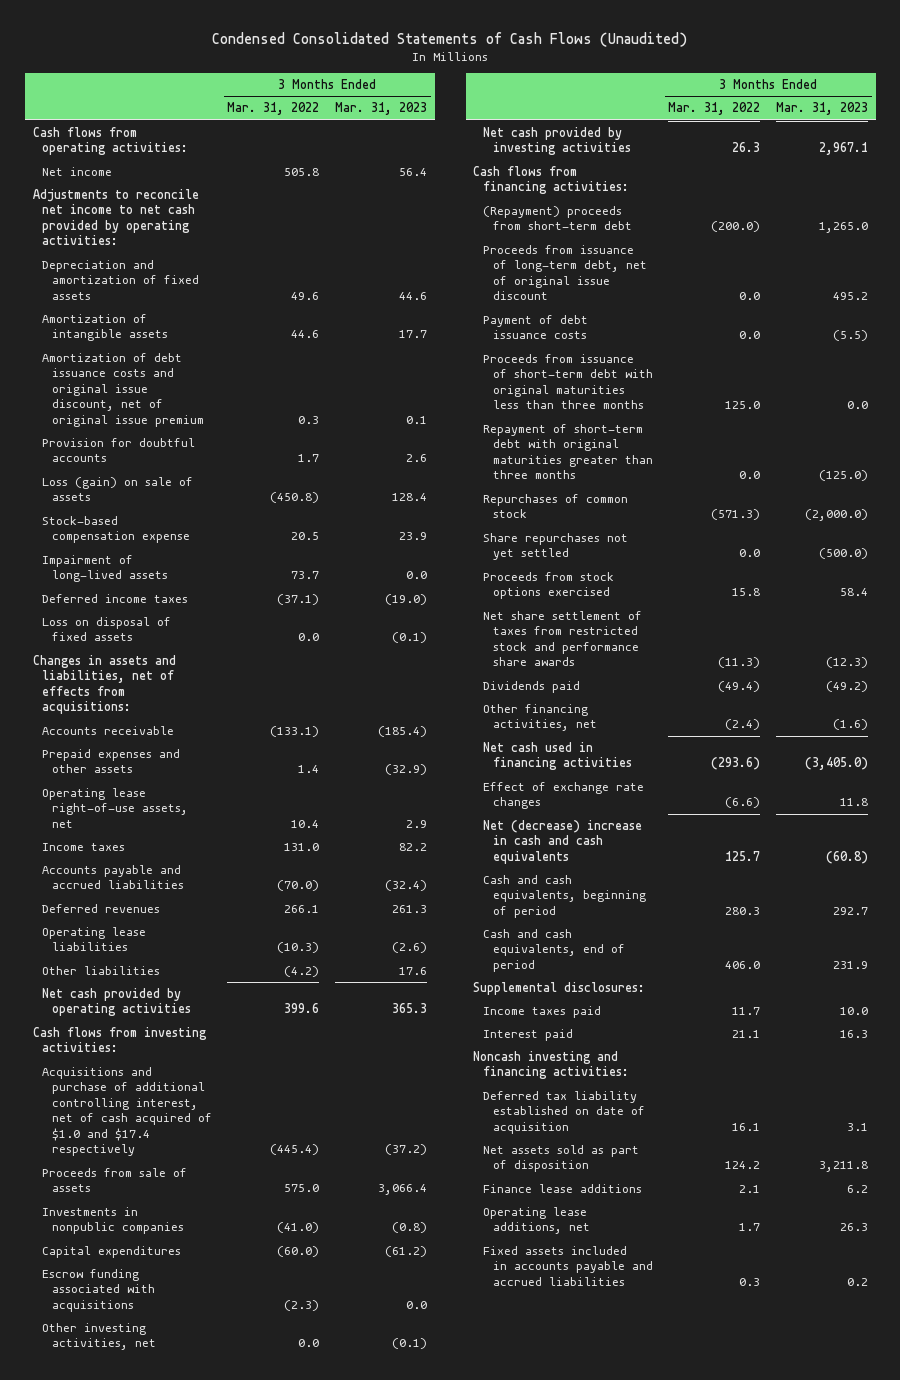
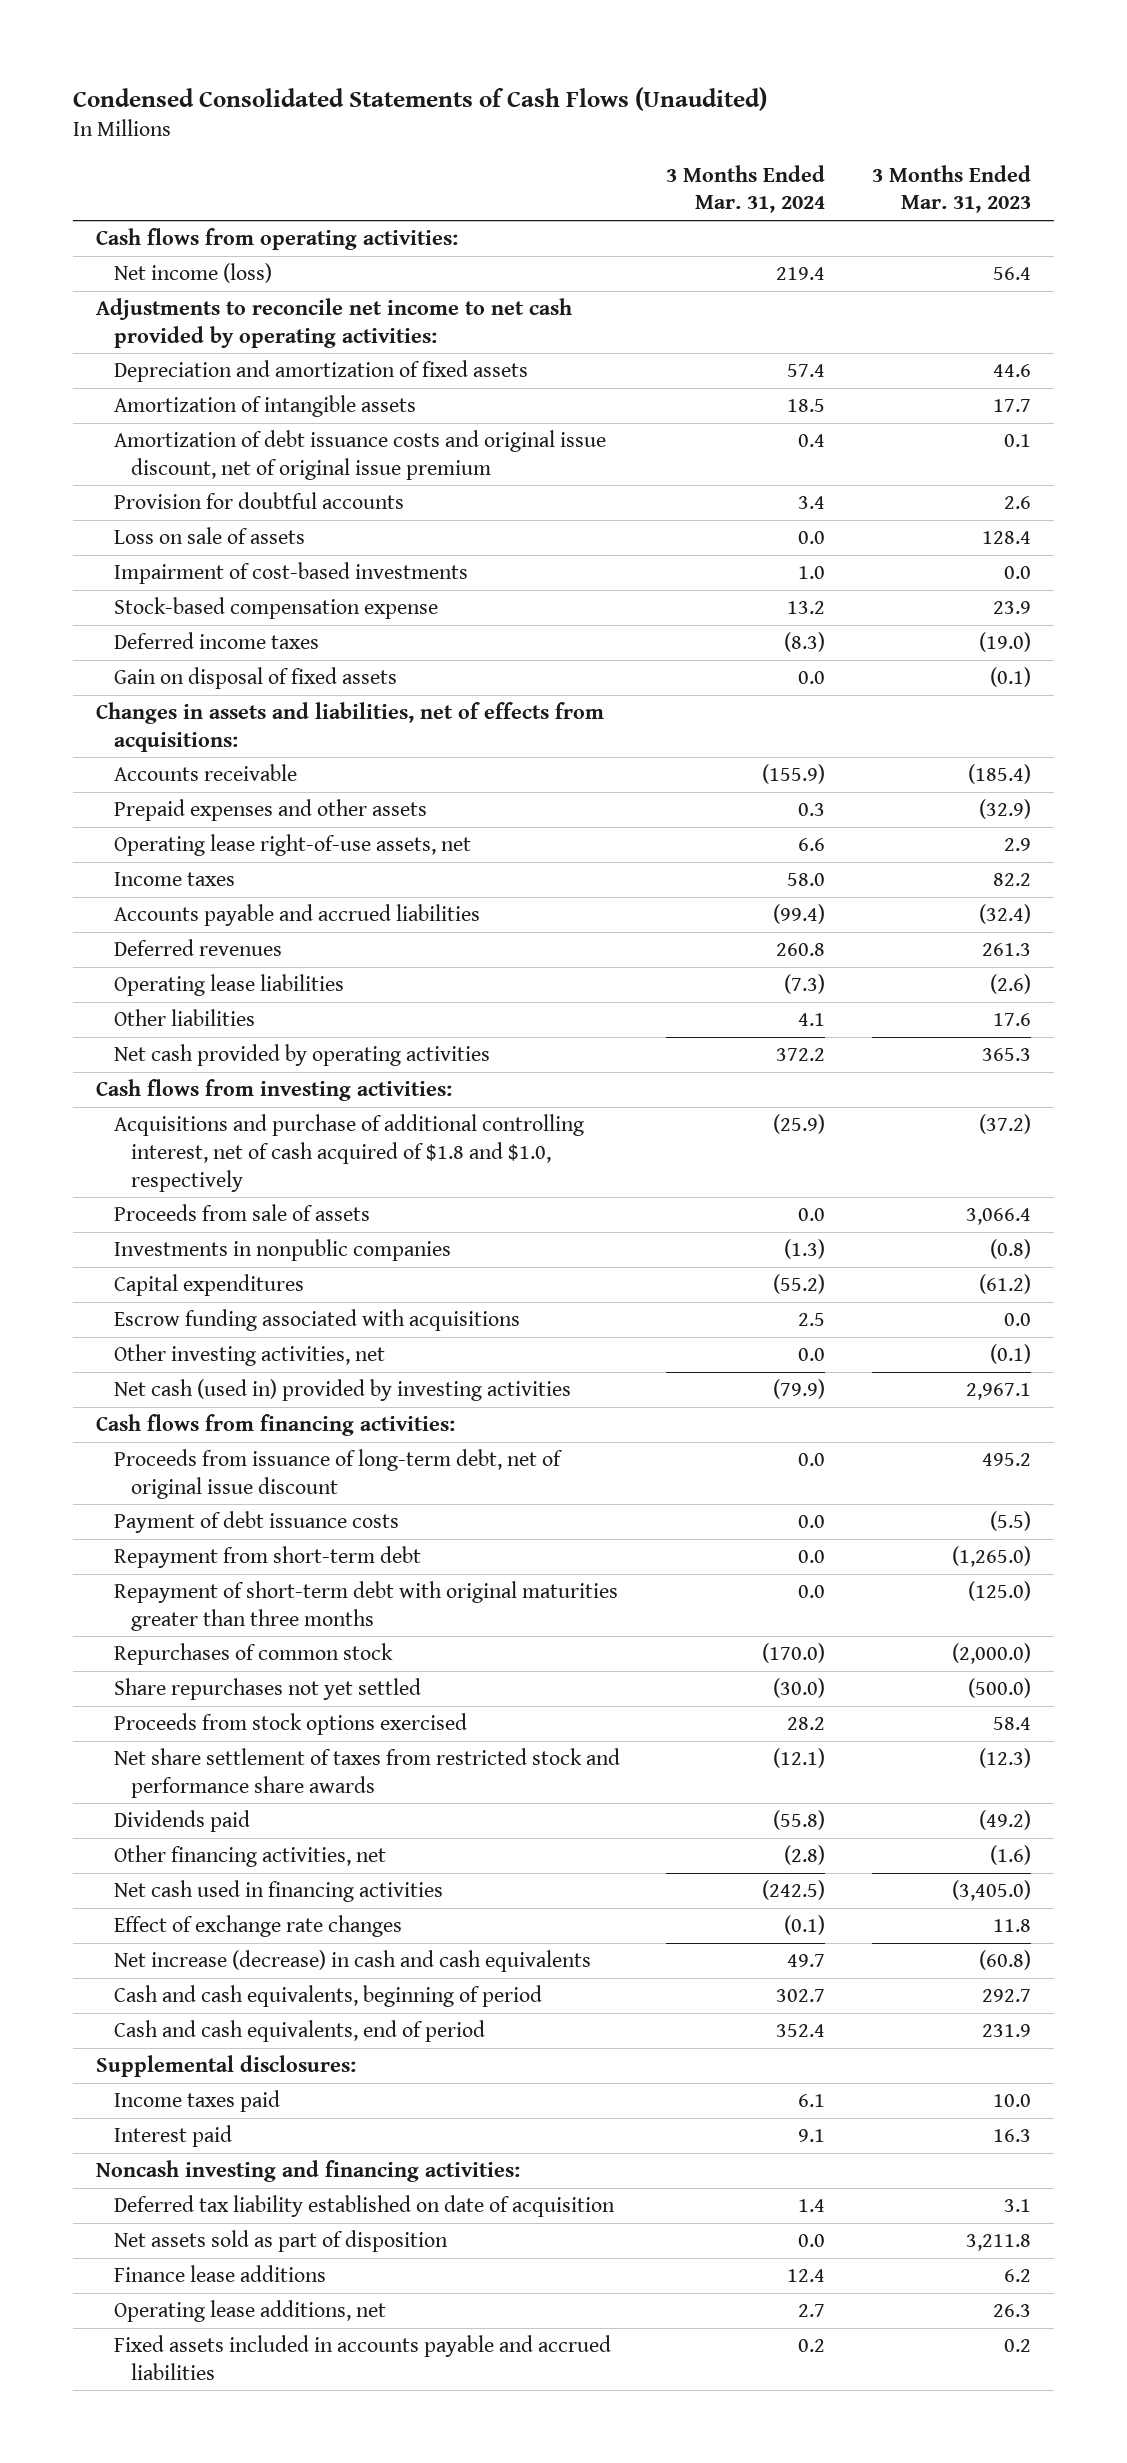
- | 3 Months Ended Mar. 31, 2022 | 3 Months Ended Mar. 31, 2023
+ | 3 Months Ended Mar. 31, 2024 | 3 Months Ended Mar. 31, 2023
- Net income | 505.8 | 56.4
+ Net income (loss) | 219.4 | 56.4
- Loss (gain) on sale of assets | (450.8) | 128.4
+ Loss on sale of assets | 0.0 | 128.4
+ Impairment of cost-based investments | 1.0 | 0.0
- Impairment of long-lived assets | 73.7 | 0.0
- Loss on disposal of fixed assets | 0.0 | (0.1)
+ Gain on disposal of fixed assets | 0.0 | (0.1)
- Acquisitions and purchase of additional controlling interest, net of cash acquired of $1.0 and $17.4 respectively | (445.4) | (37.2)
+ Acquisitions and purchase of additional controlling interest, net of cash acquired of $1.8 and $1.0, respectively | (25.9) | (37.2)
- Net cash provided by investing activities | 26.3 | 2,967.1
+ Net cash (used in) provided by investing activities | (79.9) | 2,967.1
- (Repayment) proceeds from short-term debt | (200.0) | 1,265.0
- Proceeds from issuance of short-term debt with original maturities less than three months | 125.0 | 0.0
+ Repayment from short-term debt | 0.0 | (1,265.0)
- Net (decrease) increase in cash and cash equivalents | 125.7 | (60.8)
+ Net increase (decrease) in cash and cash equivalents | 49.7 | (60.8)

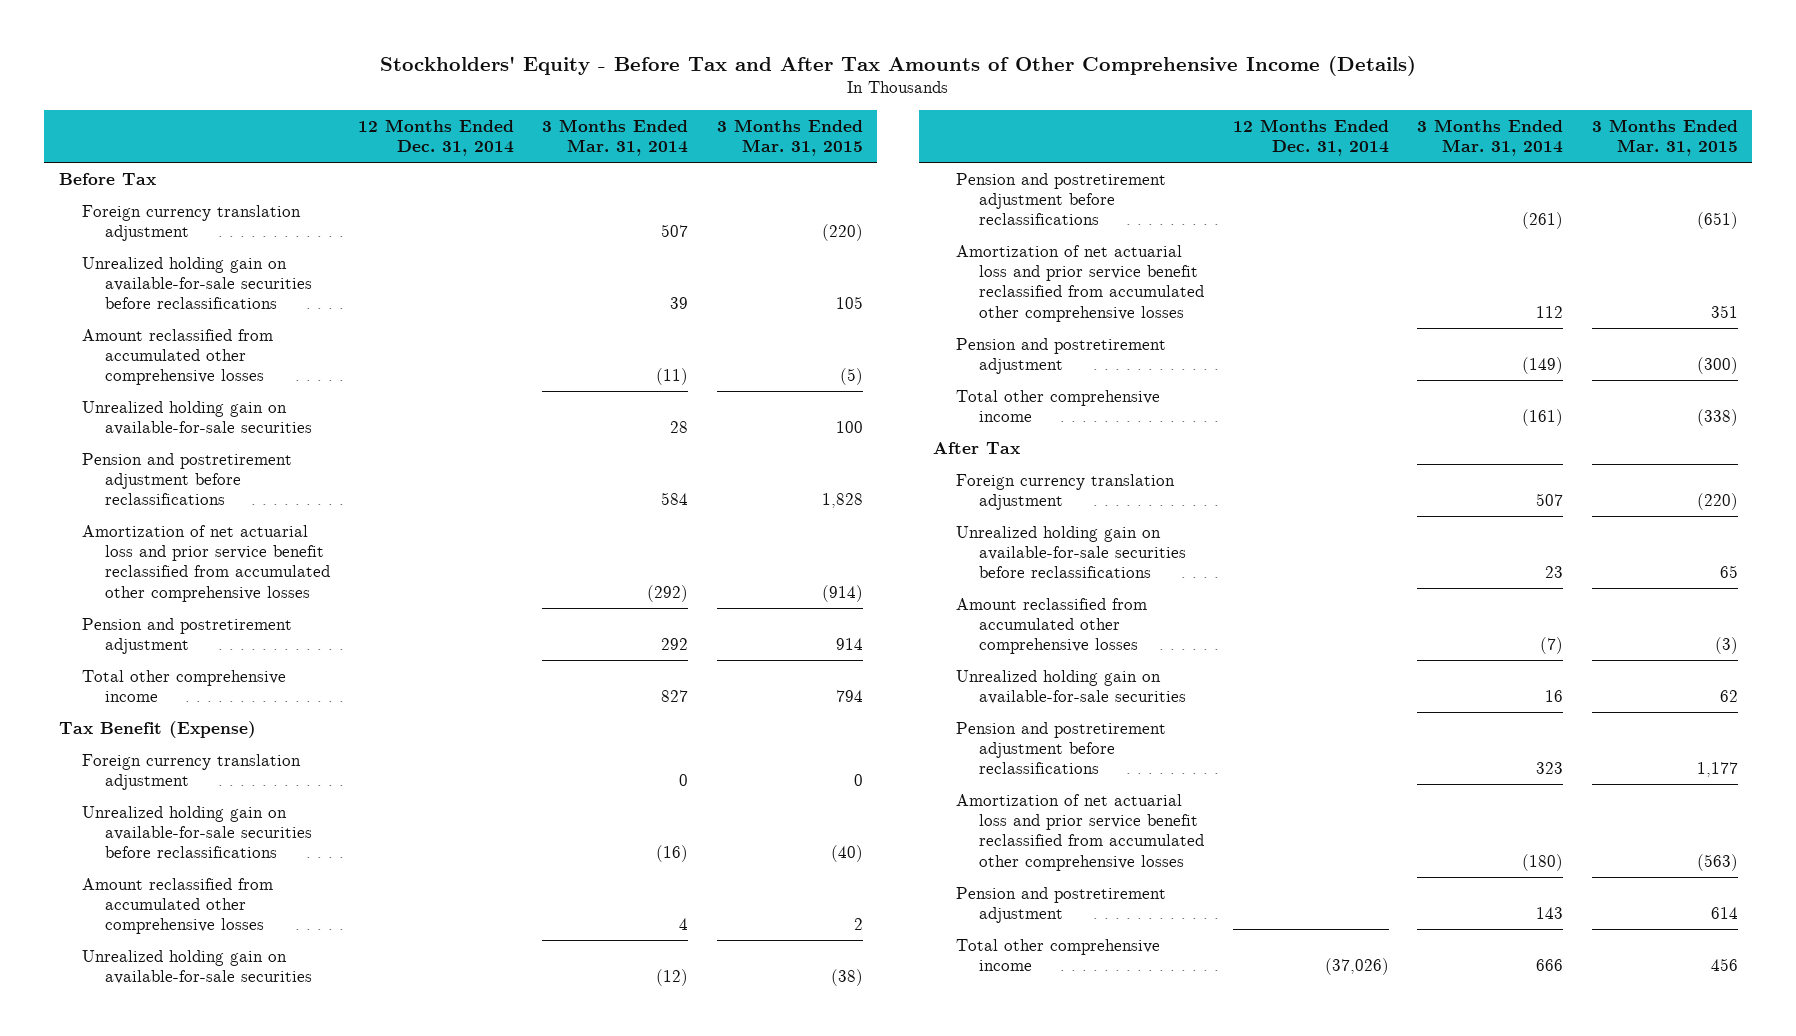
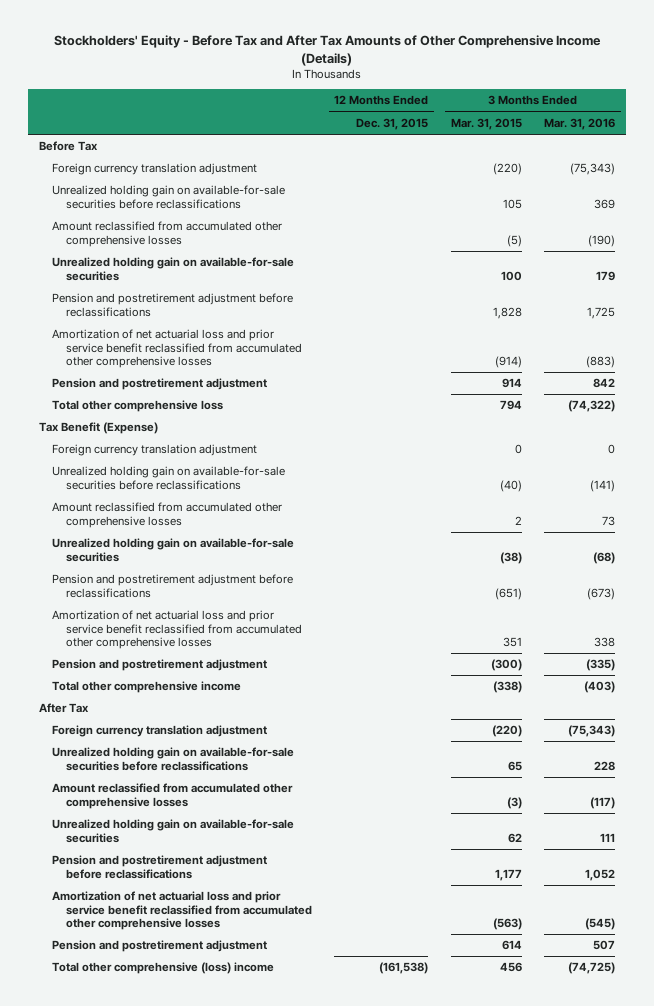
- | 12 Months Ended Dec. 31, 2014 | 3 Months Ended Mar. 31, 2014 | 3 Months Ended Mar. 31, 2015
+ | 12 Months Ended Dec. 31, 2015 | 3 Months Ended Mar. 31, 2015 | 3 Months Ended Mar. 31, 2016
- Total other comprehensive income | | 827 | 794
+ Total other comprehensive loss | | 794 | (74,322)
- Total other comprehensive income | (37,026) | 666 | 456
+ Total other comprehensive (loss) income | (161,538) | 456 | (74,725)

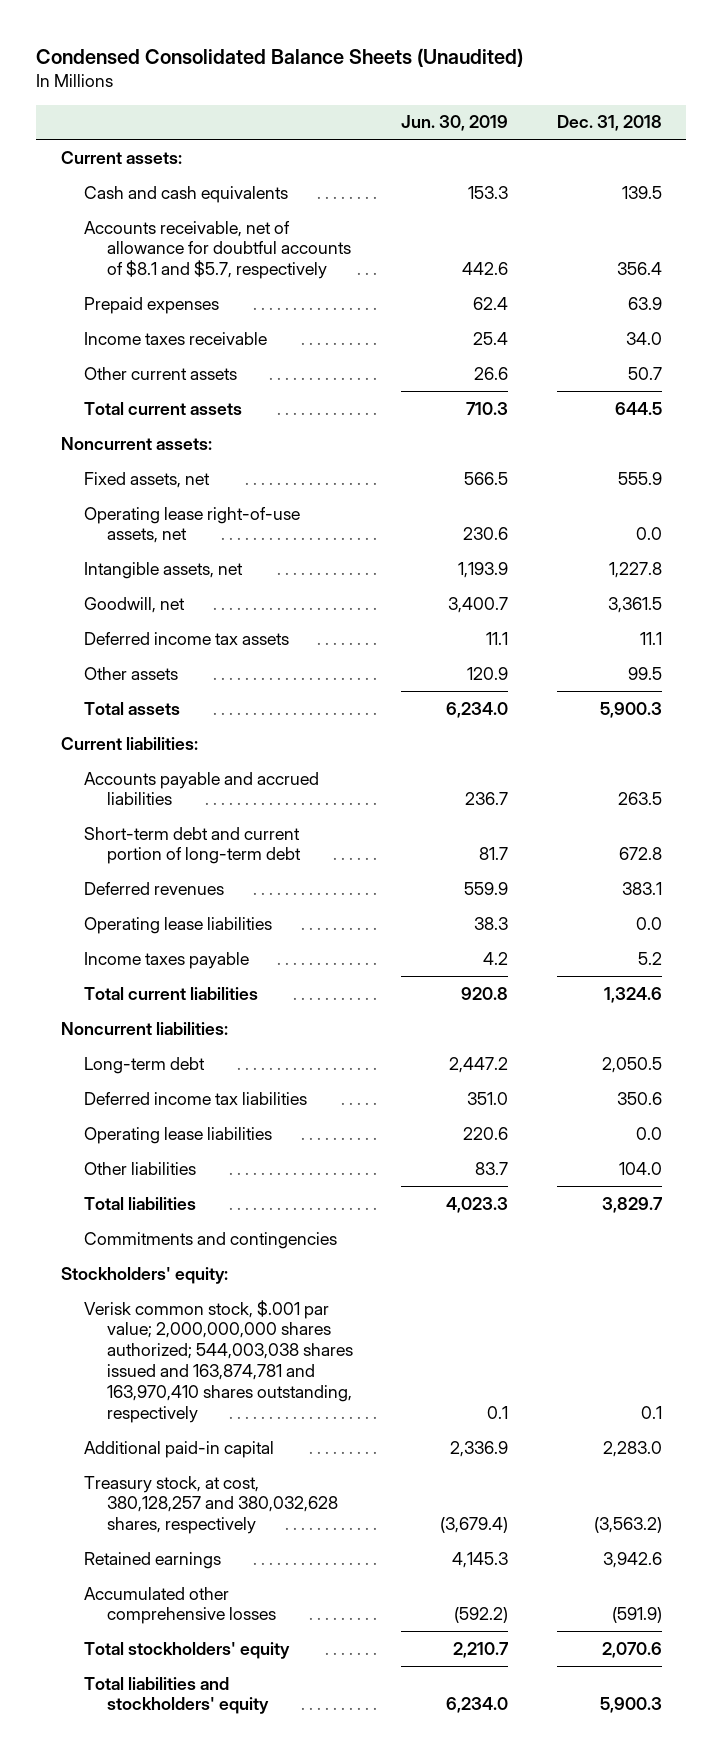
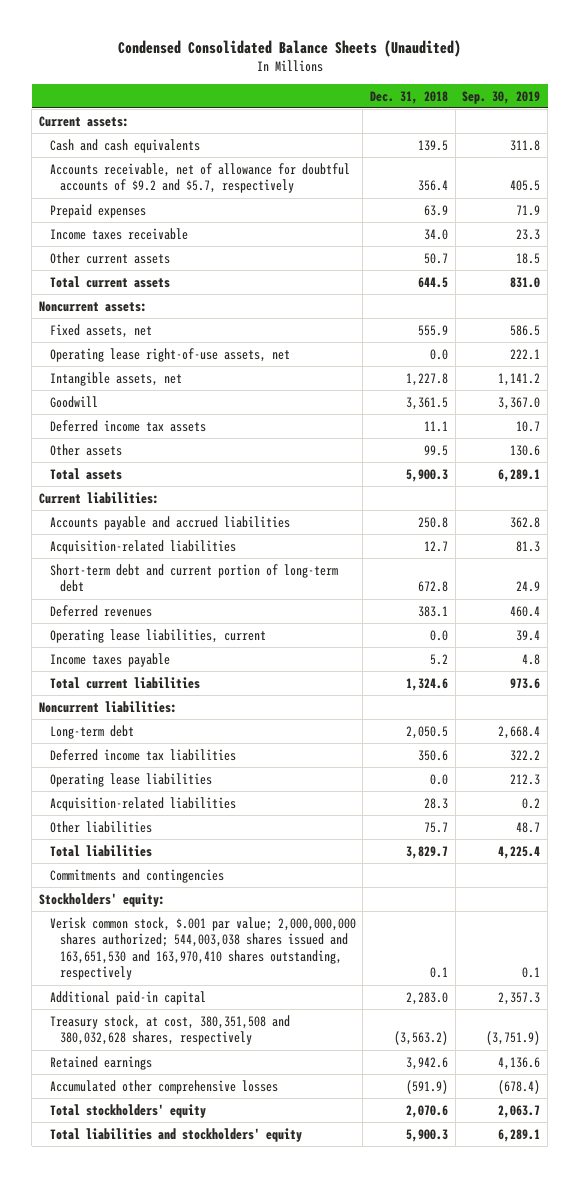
- | Jun. 30, 2019 | Dec. 31, 2018
+ | Dec. 31, 2018 | Sep. 30, 2019
- Accounts receivable, net of allowance for doubtful accounts of $8.1 and $5.7, respectively | 442.6 | 356.4
+ Accounts receivable, net of allowance for doubtful accounts of $9.2 and $5.7, respectively | 356.4 | 405.5
- Goodwill, net | 3,400.7 | 3,361.5
+ Goodwill | 3,361.5 | 3,367.0
- Accounts payable and accrued liabilities | 236.7 | 263.5
+ Accounts payable and accrued liabilities | 250.8 | 362.8
+ Acquisition-related liabilities | 12.7 | 81.3
- Operating lease liabilities | 38.3 | 0.0
+ Operating lease liabilities, current | 0.0 | 39.4
- Other liabilities | 83.7 | 104.0
+ Acquisition-related liabilities | 28.3 | 0.2
+ Other liabilities | 75.7 | 48.7
- Verisk common stock, $.001 par value; 2,000,000,000 shares authorized; 544,003,038 shares issued and 163,874,781 and 163,970,410 shares outstanding, respectively | 0.1 | 0.1
+ Verisk common stock, $.001 par value; 2,000,000,000 shares authorized; 544,003,038 shares issued and 163,651,530 and 163,970,410 shares outstanding, respectively | 0.1 | 0.1
- Treasury stock, at cost, 380,128,257 and 380,032,628 shares, respectively | (3,679.4) | (3,563.2)
+ Treasury stock, at cost, 380,351,508 and 380,032,628 shares, respectively | (3,563.2) | (3,751.9)

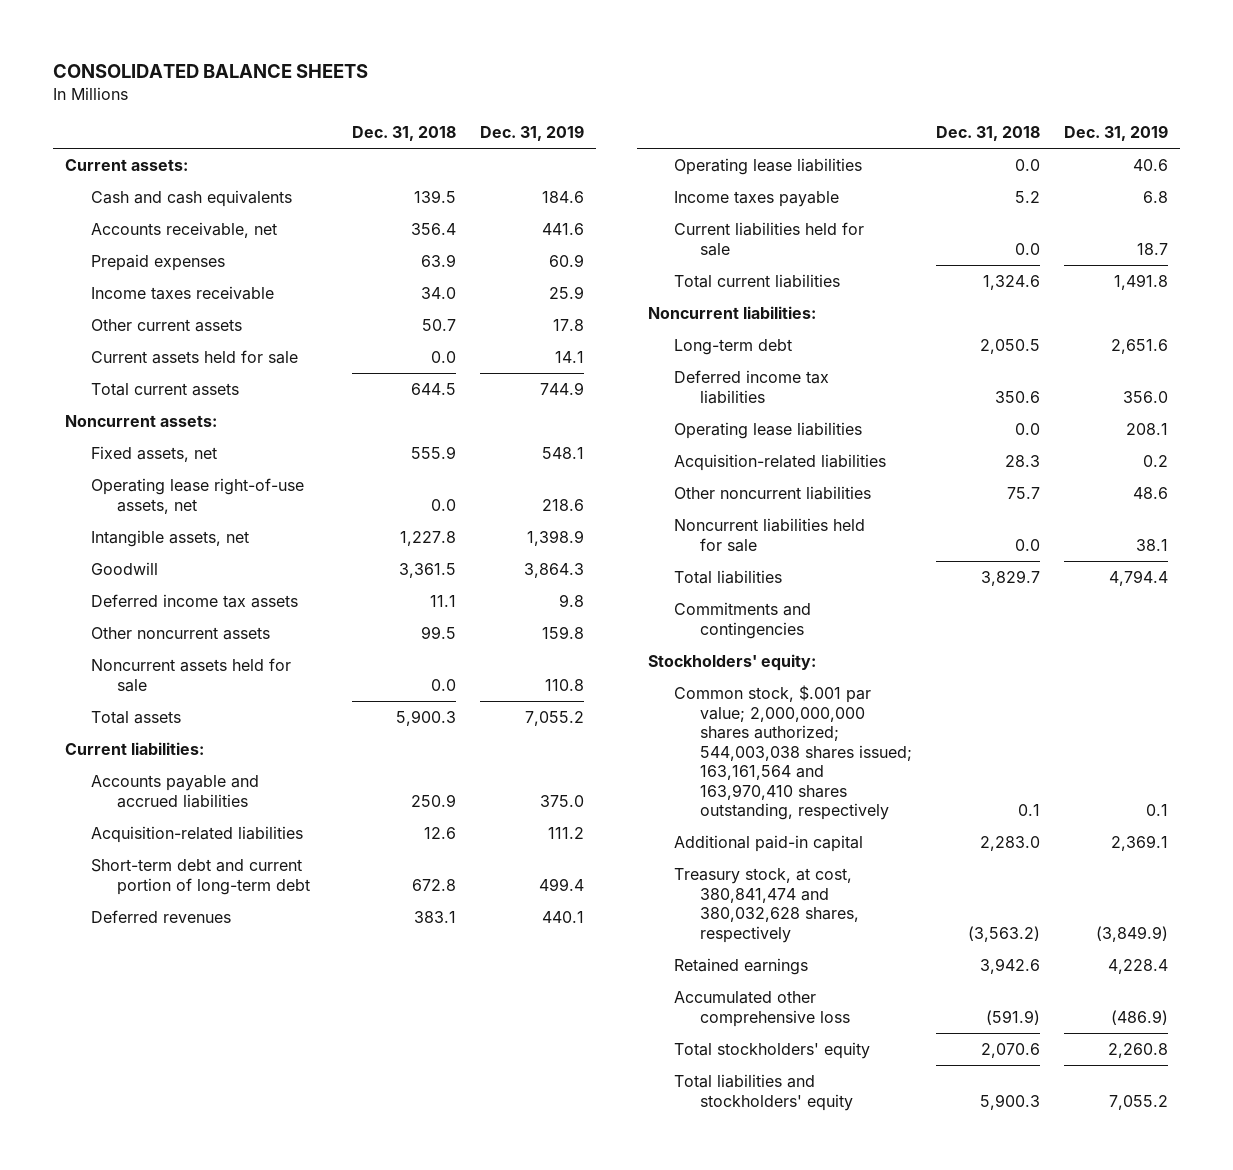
- Condensed Consolidated Balance Sheets (Unaudited)
+ CONSOLIDATED BALANCE SHEETS
- | Dec. 31, 2018 | Sep. 30, 2019
+ | Dec. 31, 2018 | Dec. 31, 2019
- Accounts receivable, net of allowance for doubtful accounts of $9.2 and $5.7, respectively | 356.4 | 405.5
+ Accounts receivable, net | 356.4 | 441.6
+ Current assets held for sale | 0.0 | 14.1
- Other assets | 99.5 | 130.6
+ Other noncurrent assets | 99.5 | 159.8
+ Noncurrent assets held for sale | 0.0 | 110.8
- Accounts payable and accrued liabilities | 250.8 | 362.8
- Acquisition-related liabilities | 12.7 | 81.3
+ Accounts payable and accrued liabilities | 250.9 | 375.0
+ Acquisition-related liabilities | 12.6 | 111.2
- Operating lease liabilities, current | 0.0 | 39.4
+ Operating lease liabilities | 0.0 | 40.6
+ Current liabilities held for sale | 0.0 | 18.7
- Other liabilities | 75.7 | 48.7
+ Other noncurrent liabilities | 75.7 | 48.6
+ Noncurrent liabilities held for sale | 0.0 | 38.1
- Verisk common stock, $.001 par value; 2,000,000,000 shares authorized; 544,003,038 shares issued and 163,651,530 and 163,970,410 shares outstanding, respectively | 0.1 | 0.1
+ Common stock, $.001 par value; 2,000,000,000 shares authorized; 544,003,038 shares issued; 163,161,564 and 163,970,410 shares outstanding, respectively | 0.1 | 0.1
- Treasury stock, at cost, 380,351,508 and 380,032,628 shares, respectively | (3,563.2) | (3,751.9)
+ Treasury stock, at cost, 380,841,474 and 380,032,628 shares, respectively | (3,563.2) | (3,849.9)
- Accumulated other comprehensive losses | (591.9) | (678.4)
+ Accumulated other comprehensive loss | (591.9) | (486.9)

